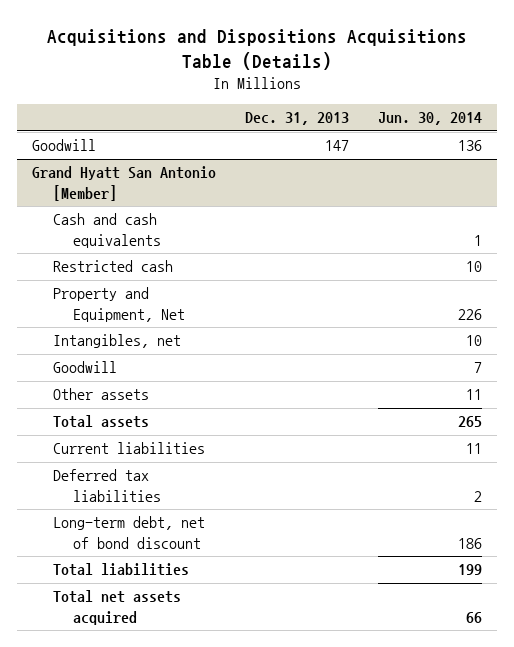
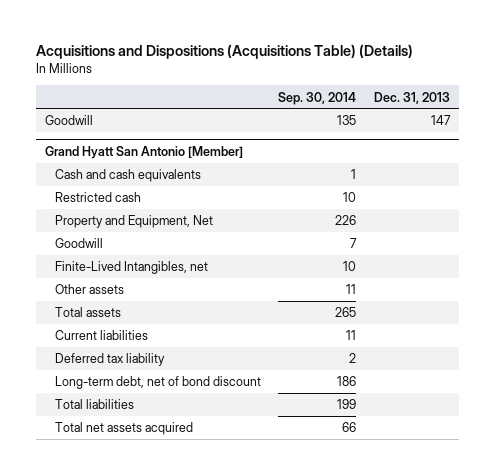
- Acquisitions and Dispositions Acquisitions Table (Details)
+ Acquisitions and Dispositions (Acquisitions Table) (Details)
- | Dec. 31, 2013 | Jun. 30, 2014
+ | Sep. 30, 2014 | Dec. 31, 2013
@ Grand Hyatt San Antonio [Member]
- Intangibles, net | | 10
+ Finite-Lived Intangibles, net | 10 |
- Deferred tax liabilities | | 2
+ Deferred tax liability | 2 |

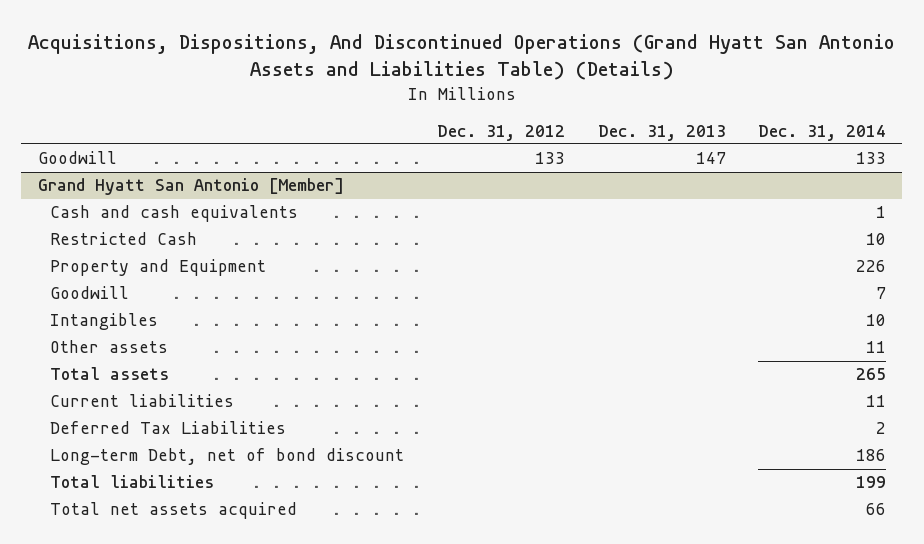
- Acquisitions and Dispositions (Acquisitions Table) (Details)
+ Acquisitions, Dispositions, And Discontinued Operations (Grand Hyatt San Antonio Assets and Liabilities Table) (Details)
- | Sep. 30, 2014 | Dec. 31, 2013
+ | Dec. 31, 2012 | Dec. 31, 2013 | Dec. 31, 2014
@ Grand Hyatt San Antonio [Member]
- Restricted cash | 10 |
- Property and Equipment, Net | 226 |
+ Restricted Cash | | | 10
+ Property and Equipment | | | 226
- Finite-Lived Intangibles, net | 10 |
+ Intangibles | | | 10
- Deferred tax liability | 2 |
- Long-term debt, net of bond discount | 186 |
+ Deferred Tax Liabilities | | | 2
+ Long-term Debt, net of bond discount | | | 186

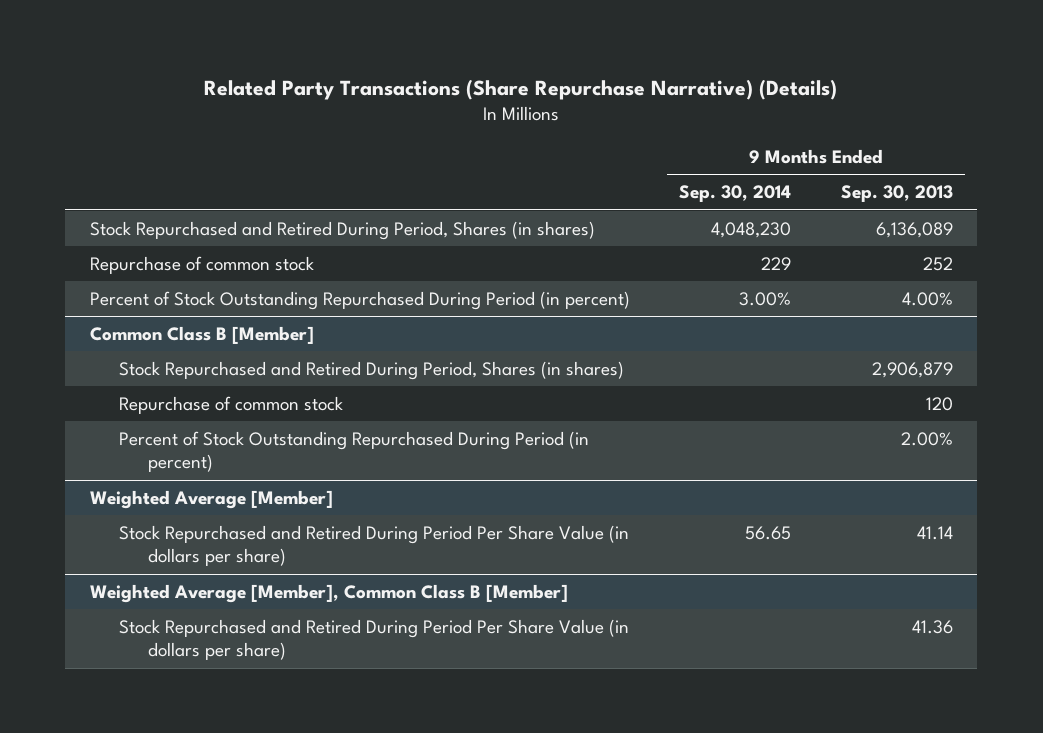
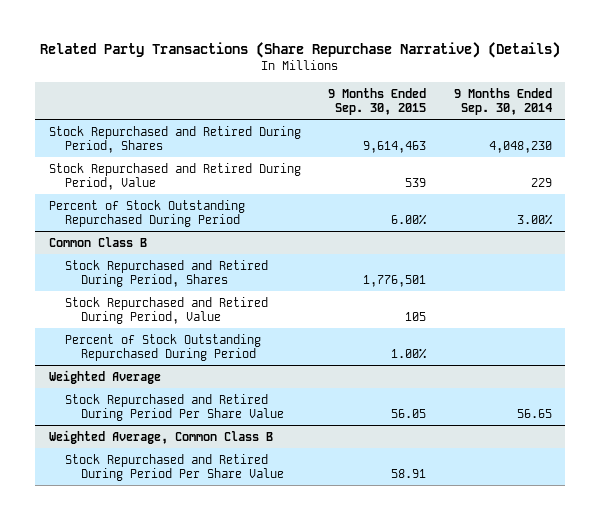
- | 9 Months Ended Sep. 30, 2014 | 9 Months Ended Sep. 30, 2013
+ | 9 Months Ended Sep. 30, 2015 | 9 Months Ended Sep. 30, 2014
- Stock Repurchased and Retired During Period, Shares (in shares) | 4,048,230 | 6,136,089
- Repurchase of common stock | 229 | 252
- Percent of Stock Outstanding Repurchased During Period (in percent) | 3.00% | 4.00%
- Common Class B [Member]
- Stock Repurchased and Retired During Period, Shares (in shares) | | 2,906,879
- Repurchase of common stock | | 120
- Percent of Stock Outstanding Repurchased During Period (in percent) | | 2.00%
- Weighted Average [Member]
- Stock Repurchased and Retired During Period Per Share Value (in dollars per share) | 56.65 | 41.14
- Weighted Average [Member], Common Class B [Member]
- Stock Repurchased and Retired During Period Per Share Value (in dollars per share) | | 41.36
+ Stock Repurchased and Retired During Period, Shares | 9,614,463 | 4,048,230
+ Stock Repurchased and Retired During Period, Value | 539 | 229
+ Percent of Stock Outstanding Repurchased During Period | 6.00% | 3.00%
+ Common Class B
+ Stock Repurchased and Retired During Period, Shares | 1,776,501 |
+ Stock Repurchased and Retired During Period, Value | 105 |
+ Percent of Stock Outstanding Repurchased During Period | 1.00% |
+ Weighted Average
+ Stock Repurchased and Retired During Period Per Share Value | 56.05 | 56.65
+ Weighted Average, Common Class B
+ Stock Repurchased and Retired During Period Per Share Value | 58.91 |

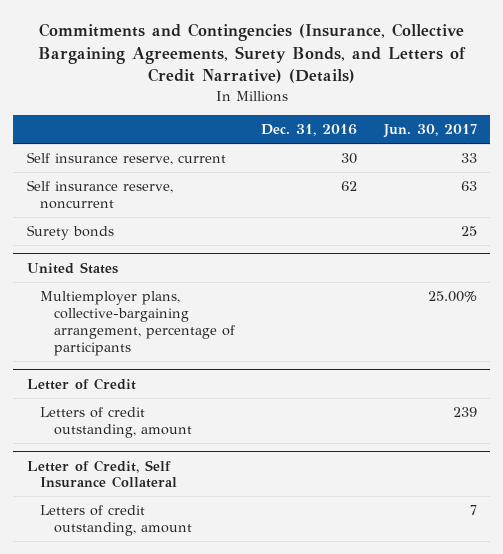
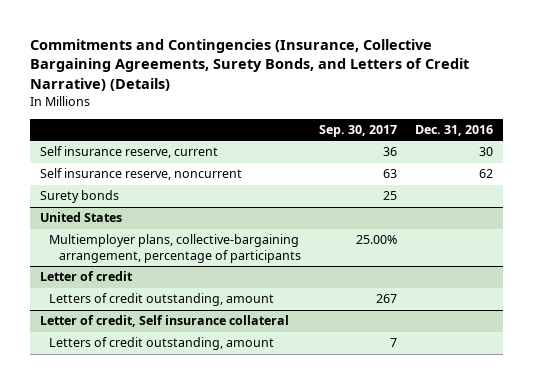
- | Dec. 31, 2016 | Jun. 30, 2017
+ | Sep. 30, 2017 | Dec. 31, 2016
- Letter of Credit
+ Letter of credit
- Letter of Credit, Self Insurance Collateral
+ Letter of credit, Self insurance collateral

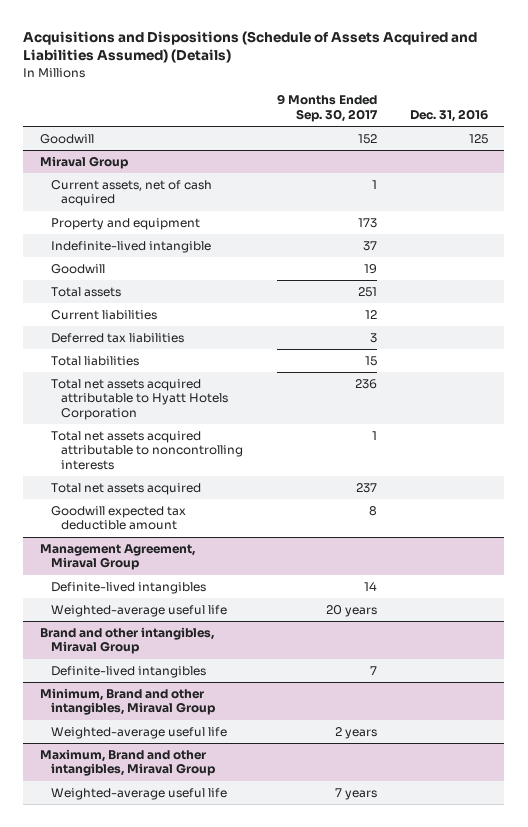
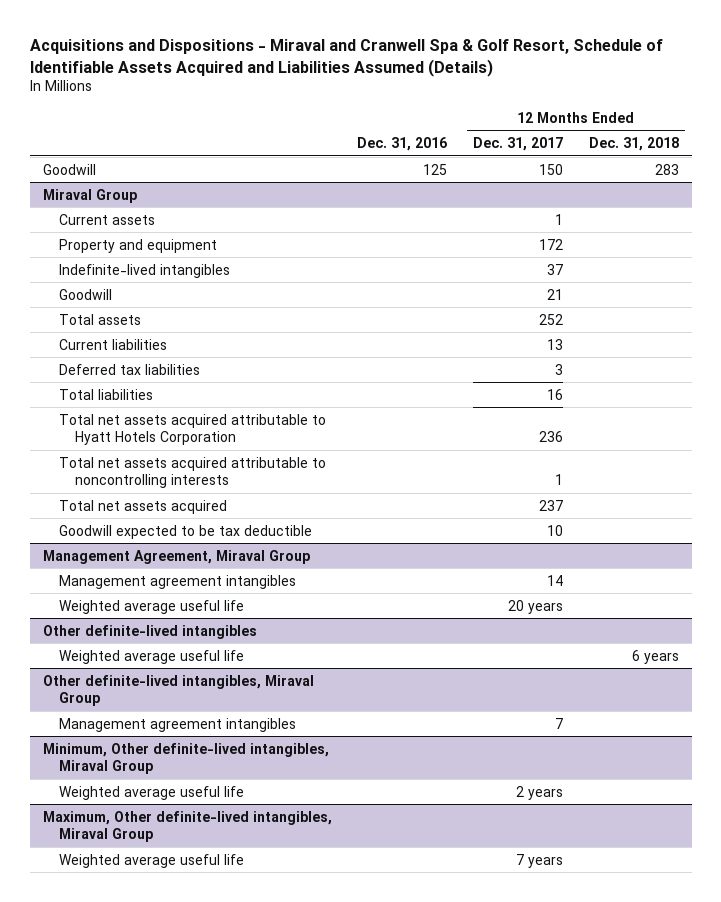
- Acquisitions and Dispositions (Schedule of Assets Acquired and Liabilities Assumed) (Details)
+ Acquisitions and Dispositions - Miraval and Cranwell Spa & Golf Resort, Schedule of Identifiable Assets Acquired and Liabilities Assumed (Details)
- | 9 Months Ended Sep. 30, 2017 | Dec. 31, 2016
+ | Dec. 31, 2016 | 12 Months Ended Dec. 31, 2017 | 12 Months Ended Dec. 31, 2018
@ Miraval Group
- Current assets, net of cash acquired | 1 |
+ Current assets | | 1 |
- Indefinite-lived intangible | 37 |
+ Indefinite-lived intangibles | | 37 |
- Goodwill expected tax deductible amount | 8 |
+ Goodwill expected to be tax deductible | | 10 |
@ Management Agreement, Miraval Group
- Definite-lived intangibles | 14 |
- Weighted-average useful life | 20 years |
- Brand and other intangibles, Miraval Group
- Definite-lived intangibles | 7 |
- Minimum, Brand and other intangibles, Miraval Group
- Weighted-average useful life | 2 years |
- Maximum, Brand and other intangibles, Miraval Group
- Weighted-average useful life | 7 years |
@ Management Agreement, Miraval Group
+ Management agreement intangibles | | 14 |
+ Weighted average useful life | | 20 years |
+ Other definite-lived intangibles
+ Weighted average useful life | | | 6 years
+ Other definite-lived intangibles, Miraval Group
+ Management agreement intangibles | | 7 |
+ Minimum, Other definite-lived intangibles, Miraval Group
+ Weighted average useful life | | 2 years |
+ Maximum, Other definite-lived intangibles, Miraval Group
+ Weighted average useful life | | 7 years |

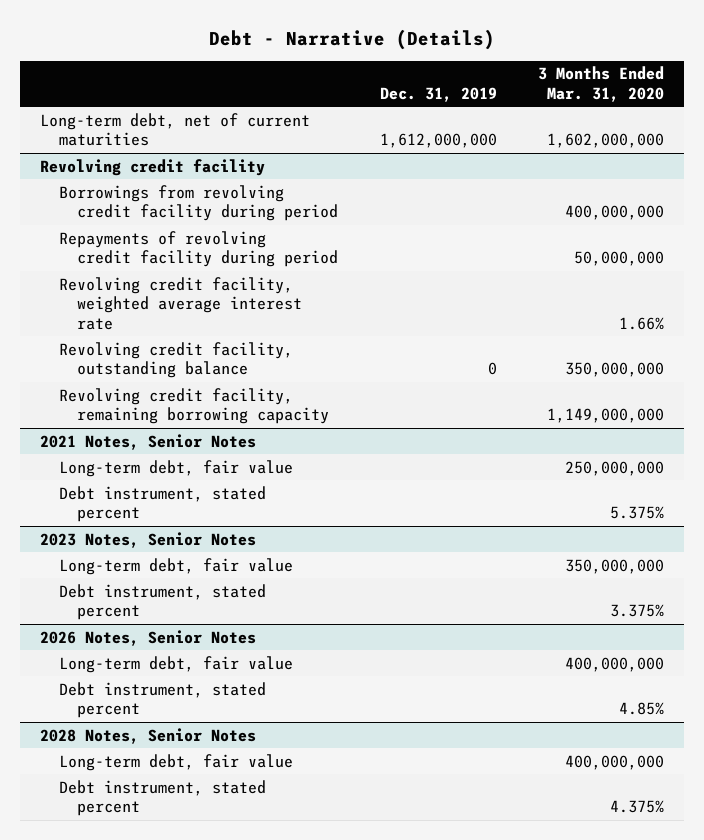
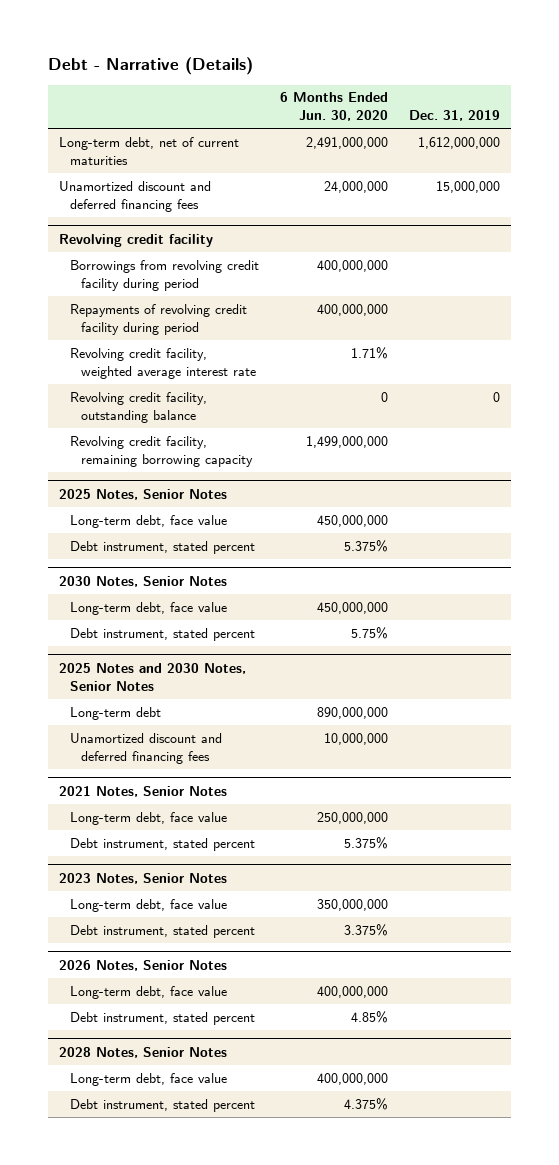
- | Dec. 31, 2019 | 3 Months Ended Mar. 31, 2020
+ | 6 Months Ended Jun. 30, 2020 | Dec. 31, 2019
+ Unamortized discount and deferred financing fees | 24,000,000 | 15,000,000
+ 2025 Notes, Senior Notes
+ Long-term debt, face value | 450,000,000 |
+ Debt instrument, stated percent | 5.375% |
+ 2030 Notes, Senior Notes
+ Long-term debt, face value | 450,000,000 |
+ Debt instrument, stated percent | 5.75% |
+ 2025 Notes and 2030 Notes, Senior Notes
+ Long-term debt | 890,000,000 |
+ Unamortized discount and deferred financing fees | 10,000,000 |
@ 2021 Notes, Senior Notes
- Long-term debt, fair value | | 250,000,000
+ Long-term debt, face value | 250,000,000 |
@ 2023 Notes, Senior Notes
- Long-term debt, fair value | | 350,000,000
+ Long-term debt, face value | 350,000,000 |
@ 2026 Notes, Senior Notes
- Long-term debt, fair value | | 400,000,000
+ Long-term debt, face value | 400,000,000 |
@ 2028 Notes, Senior Notes
- Long-term debt, fair value | | 400,000,000
+ Long-term debt, face value | 400,000,000 |

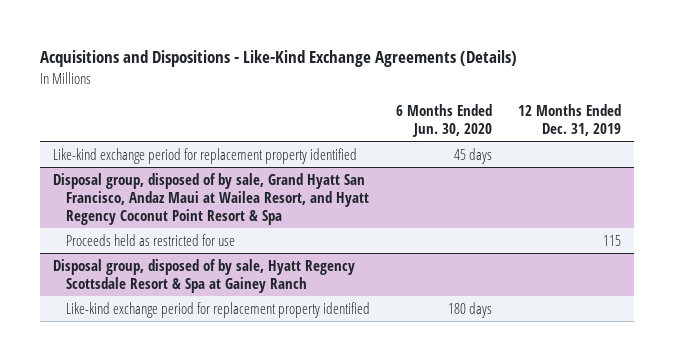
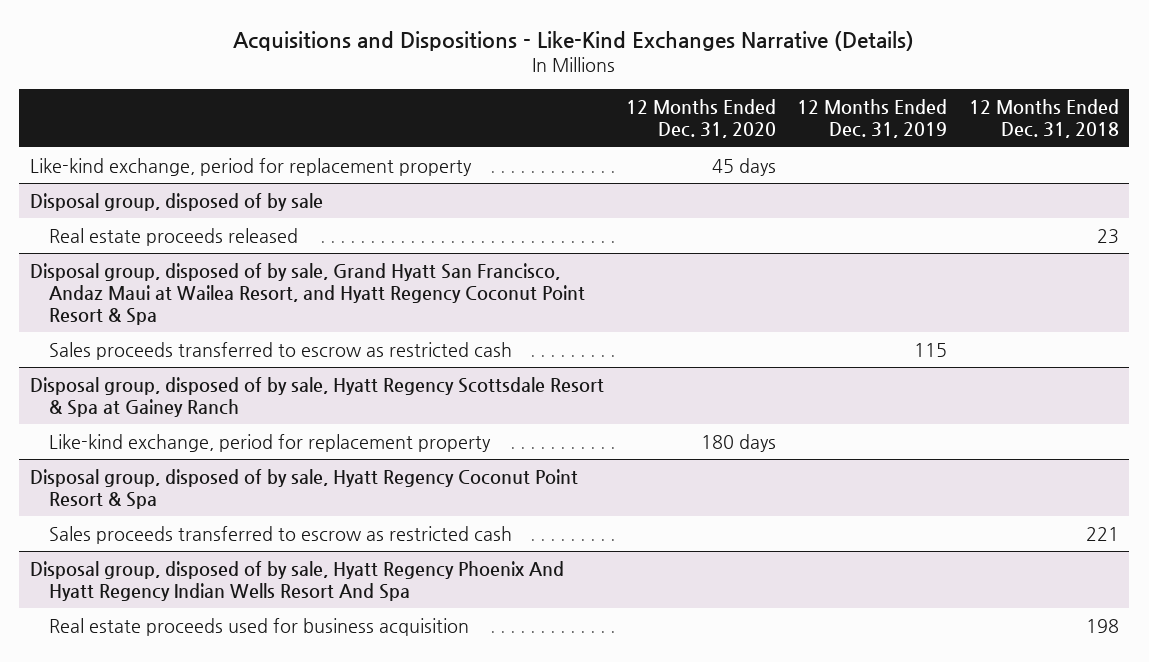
- Acquisitions and Dispositions - Like-Kind Exchange Agreements (Details)
+ Acquisitions and Dispositions - Like-Kind Exchanges Narrative (Details)
- | 6 Months Ended Jun. 30, 2020 | 12 Months Ended Dec. 31, 2019
+ | 12 Months Ended Dec. 31, 2020 | 12 Months Ended Dec. 31, 2019 | 12 Months Ended Dec. 31, 2018
- Like-kind exchange period for replacement property identified | 45 days |
+ Like-kind exchange, period for replacement property | 45 days | |
+ Disposal group, disposed of by sale
+ Real estate proceeds released | | | 23
@ Disposal group, disposed of by sale, Grand Hyatt San Francisco, Andaz Maui at Wailea Resort, and Hyatt Regency Coconut Point Resort & Spa
- Proceeds held as restricted for use | | 115
+ Sales proceeds transferred to escrow as restricted cash | | 115 |
@ Disposal group, disposed of by sale, Hyatt Regency Scottsdale Resort & Spa at Gainey Ranch
- Like-kind exchange period for replacement property identified | 180 days |
+ Like-kind exchange, period for replacement property | 180 days | |
+ Disposal group, disposed of by sale, Hyatt Regency Coconut Point Resort & Spa
+ Sales proceeds transferred to escrow as restricted cash | | | 221
+ Disposal group, disposed of by sale, Hyatt Regency Phoenix And Hyatt Regency Indian Wells Resort And Spa
+ Real estate proceeds used for business acquisition | | | 198

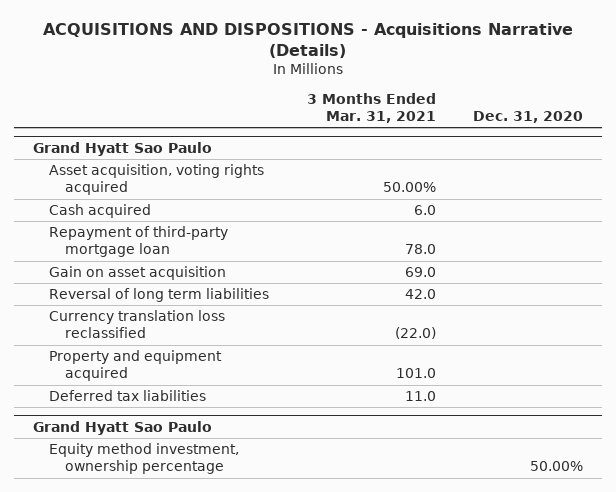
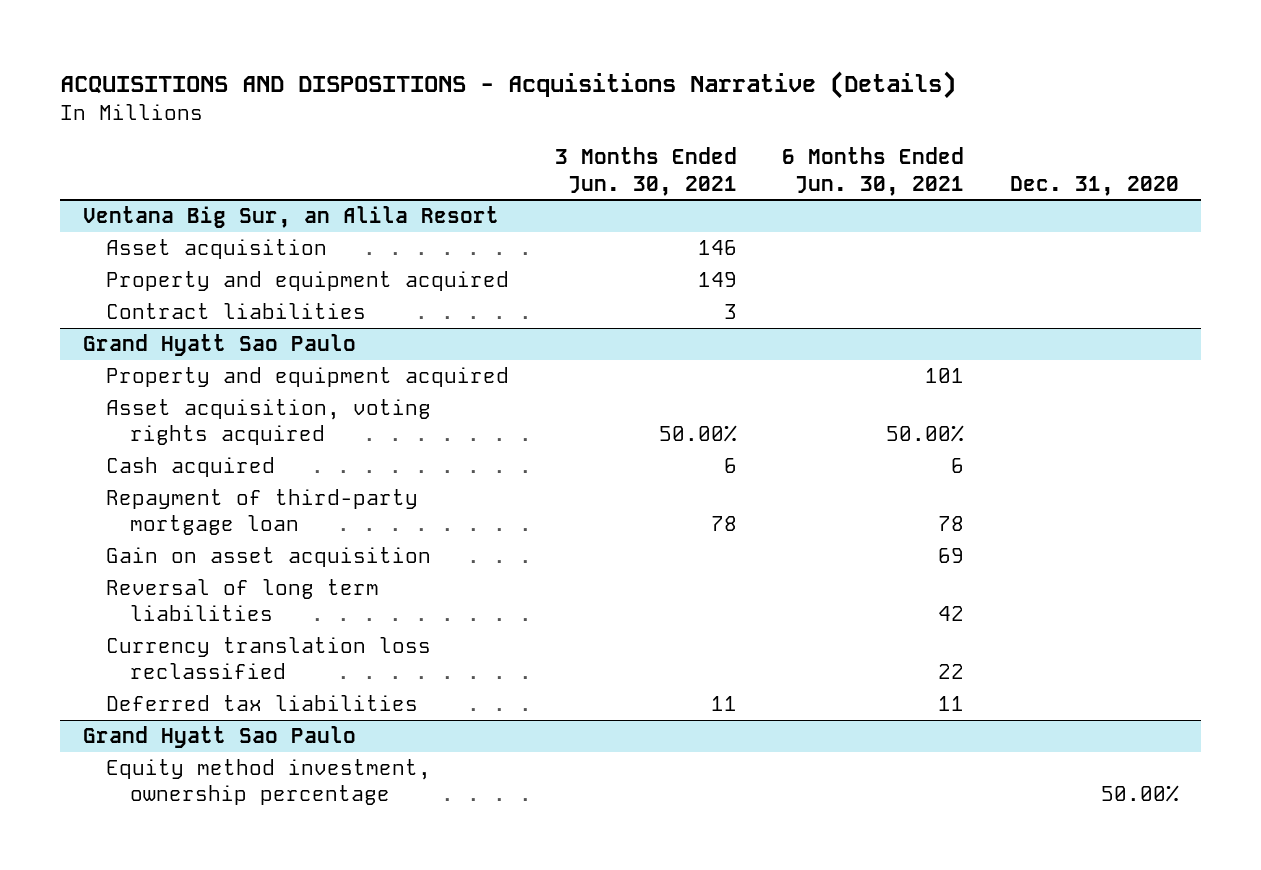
- | 3 Months Ended Mar. 31, 2021 | Dec. 31, 2020
+ | 3 Months Ended Jun. 30, 2021 | 6 Months Ended Jun. 30, 2021 | Dec. 31, 2020
+ Ventana Big Sur, an Alila Resort
+ Asset acquisition | 146 | |
+ Property and equipment acquired | 149 | |
+ Contract liabilities | 3 | |
@ Grand Hyatt Sao Paulo
moved up: Property and equipment acquired | | 101 |

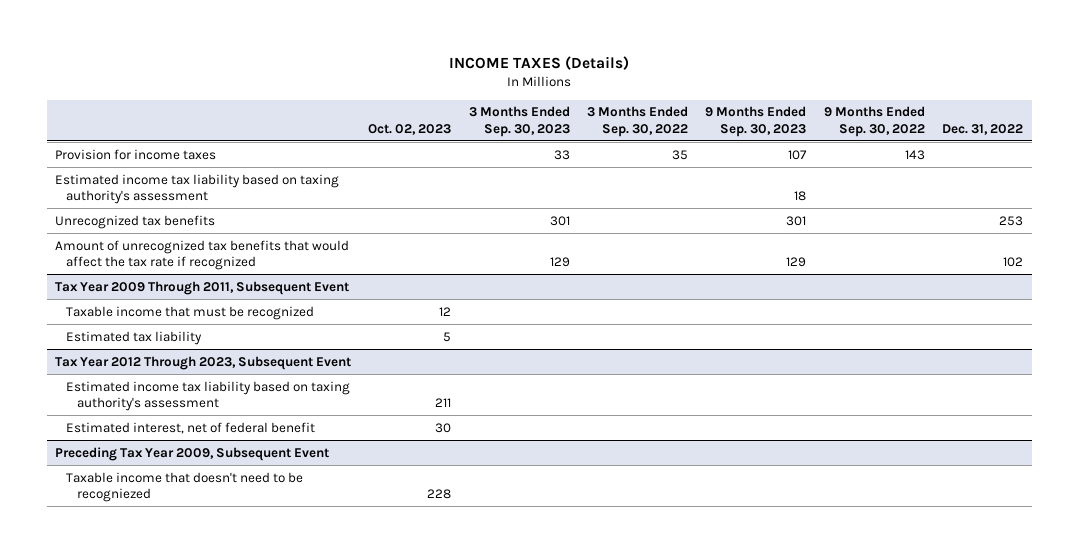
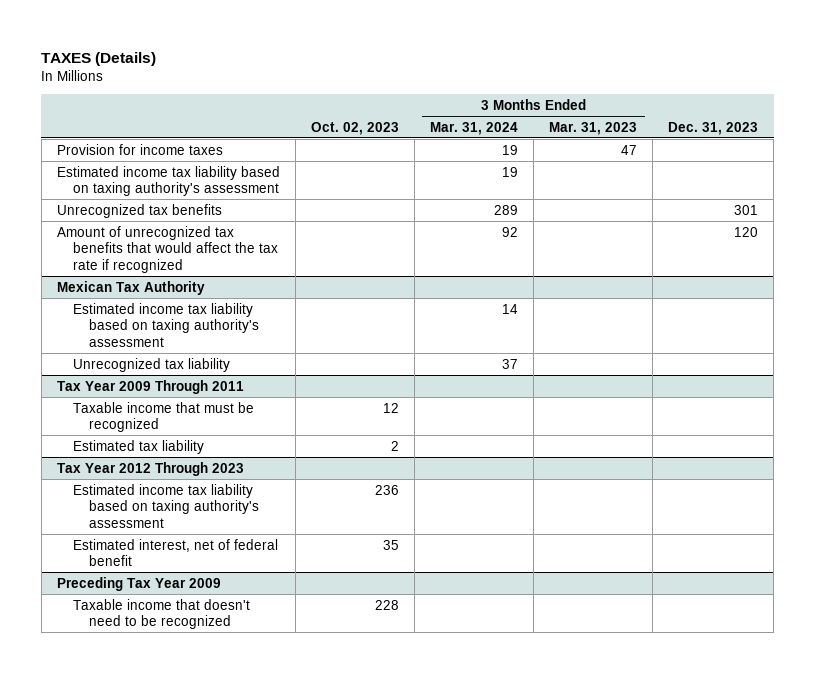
- INCOME TAXES (Details)
+ TAXES (Details)
- | Oct. 02, 2023 | 3 Months Ended Sep. 30, 2023 | 3 Months Ended Sep. 30, 2022 | 9 Months Ended Sep. 30, 2023 | 9 Months Ended Sep. 30, 2022 | Dec. 31, 2022
+ | Oct. 02, 2023 | 3 Months Ended Mar. 31, 2024 | 3 Months Ended Mar. 31, 2023 | Dec. 31, 2023
- Tax Year 2009 Through 2011, Subsequent Event
+ Mexican Tax Authority
+ Estimated income tax liability based on taxing authority's assessment | | 14 | |
+ Unrecognized tax liability | | 37 | |
+ Tax Year 2009 Through 2011
- Estimated tax liability | 5 | | | | |
- Tax Year 2012 Through 2023, Subsequent Event
- Estimated income tax liability based on taxing authority's assessment | 211 | | | | |
- Estimated interest, net of federal benefit | 30 | | | | |
- Preceding Tax Year 2009, Subsequent Event
- Taxable income that doesn't need to be recogniezed | 228 | | | | |
+ Estimated tax liability | 2 | | |
+ Tax Year 2012 Through 2023
+ Estimated income tax liability based on taxing authority's assessment | 236 | | |
+ Estimated interest, net of federal benefit | 35 | | |
+ Preceding Tax Year 2009
+ Taxable income that doesn't need to be recognized | 228 | | |

